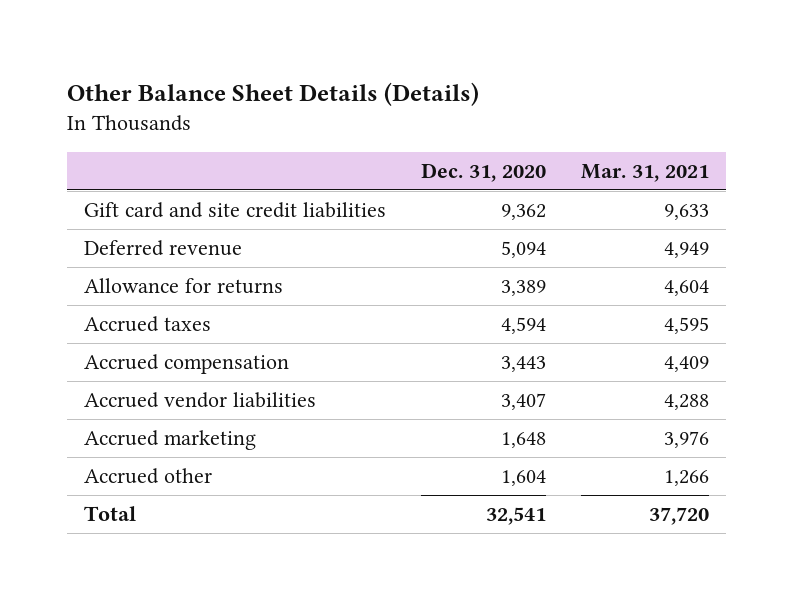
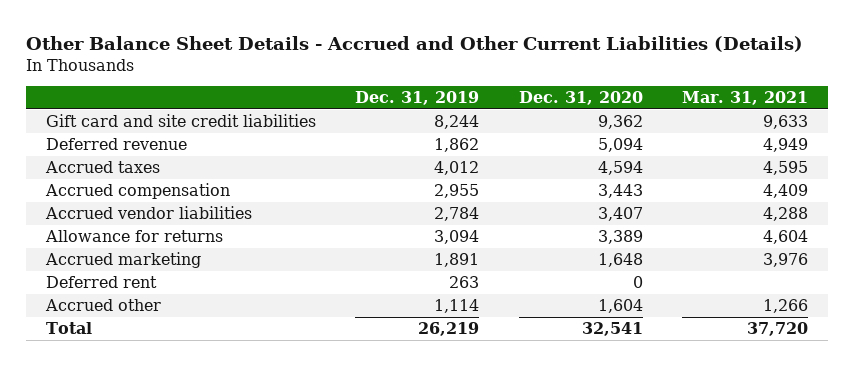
- Other Balance Sheet Details (Details)
+ Other Balance Sheet Details - Accrued and Other Current Liabilities (Details)
- | Dec. 31, 2020 | Mar. 31, 2021
+ | Dec. 31, 2019 | Dec. 31, 2020 | Mar. 31, 2021
moved down: Allowance for returns | 3,094 | 3,389 | 4,604
+ Deferred rent | 263 | 0 |

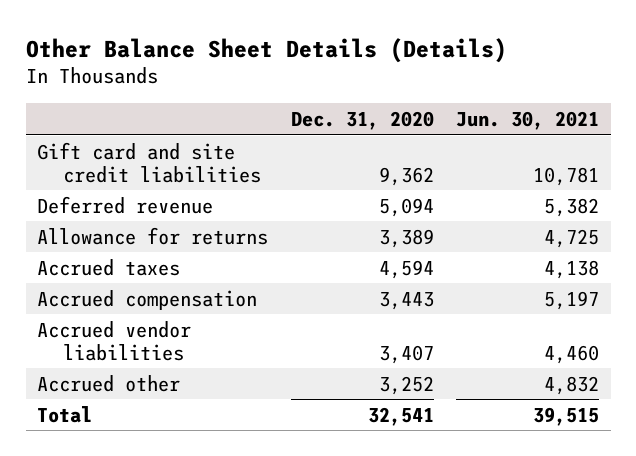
- Other Balance Sheet Details - Accrued and Other Current Liabilities (Details)
+ Other Balance Sheet Details (Details)
- | Dec. 31, 2019 | Dec. 31, 2020 | Mar. 31, 2021
+ | Dec. 31, 2020 | Jun. 30, 2021
moved up: Allowance for returns | 3,389 | 4,725
- Accrued marketing | 1,891 | 1,648 | 3,976
- Deferred rent | 263 | 0 |
- Accrued other | 1,114 | 1,604 | 1,266
+ Accrued other | 3,252 | 4,832

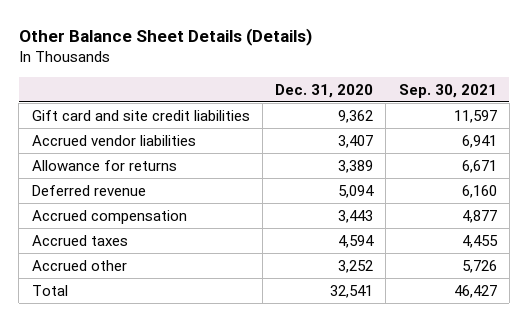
- | Dec. 31, 2020 | Jun. 30, 2021
+ | Dec. 31, 2020 | Sep. 30, 2021
moved up: Accrued vendor liabilities | 3,407 | 6,941
moved down: Deferred revenue | 5,094 | 6,160
moved down: Accrued taxes | 4,594 | 4,455

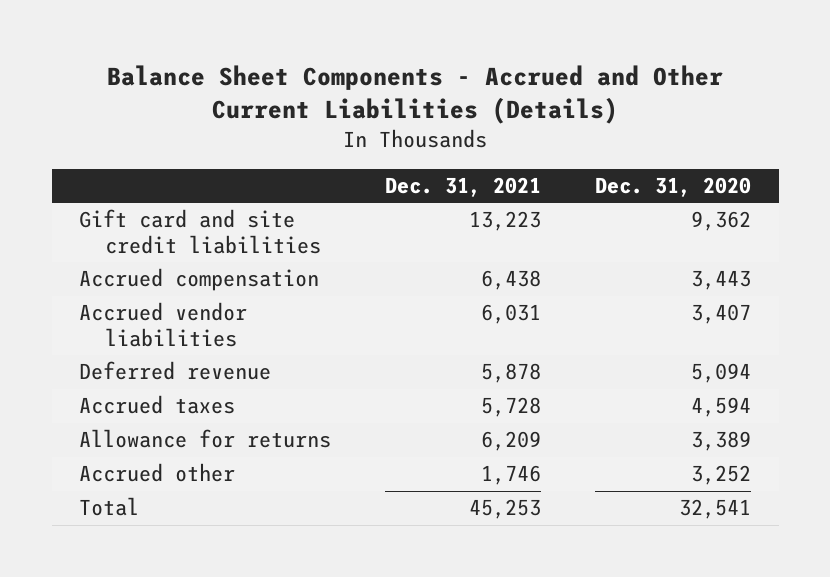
- Other Balance Sheet Details (Details)
+ Balance Sheet Components - Accrued and Other Current Liabilities (Details)
- | Dec. 31, 2020 | Sep. 30, 2021
+ | Dec. 31, 2021 | Dec. 31, 2020
moved up: Accrued compensation | 6,438 | 3,443
moved down: Allowance for returns | 6,209 | 3,389

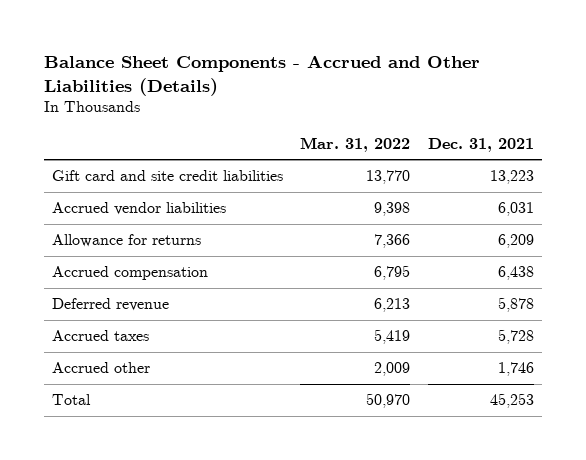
- Balance Sheet Components - Accrued and Other Current Liabilities (Details)
+ Balance Sheet Components - Accrued and Other Liabilities (Details)
- | Dec. 31, 2021 | Dec. 31, 2020
+ | Mar. 31, 2022 | Dec. 31, 2021
moved up: Allowance for returns | 7,366 | 6,209
moved down: Accrued compensation | 6,795 | 6,438

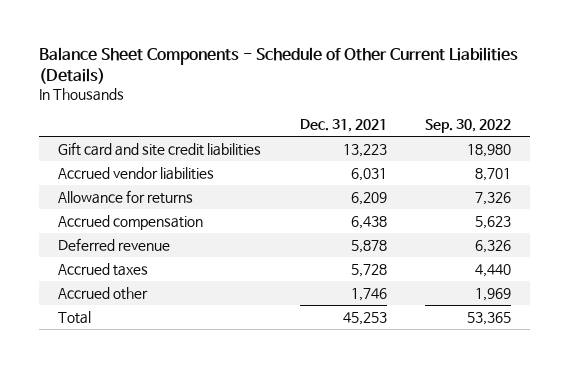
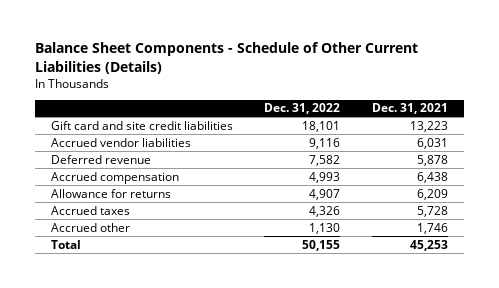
- | Dec. 31, 2021 | Sep. 30, 2022
+ | Dec. 31, 2022 | Dec. 31, 2021
moved down: Accrued compensation | 4,993 | 6,438
moved down: Allowance for returns | 4,907 | 6,209

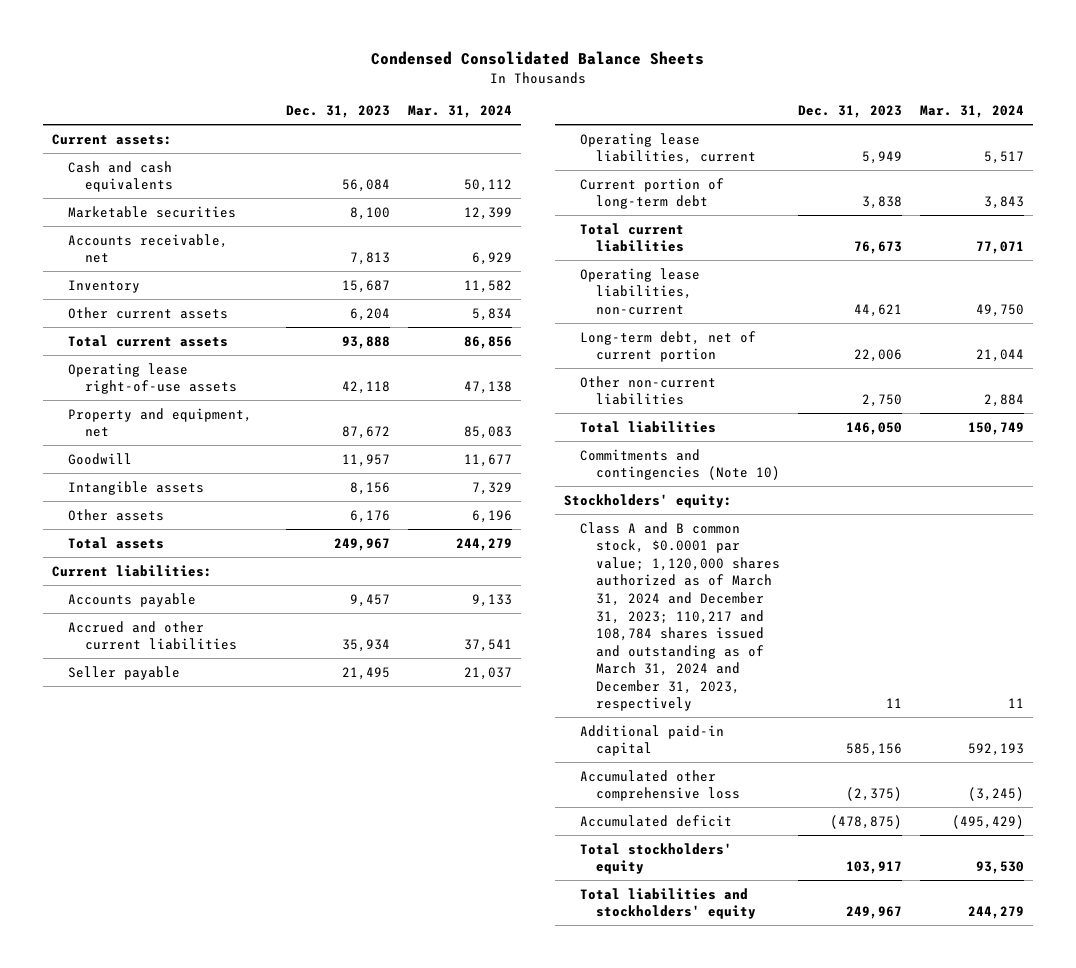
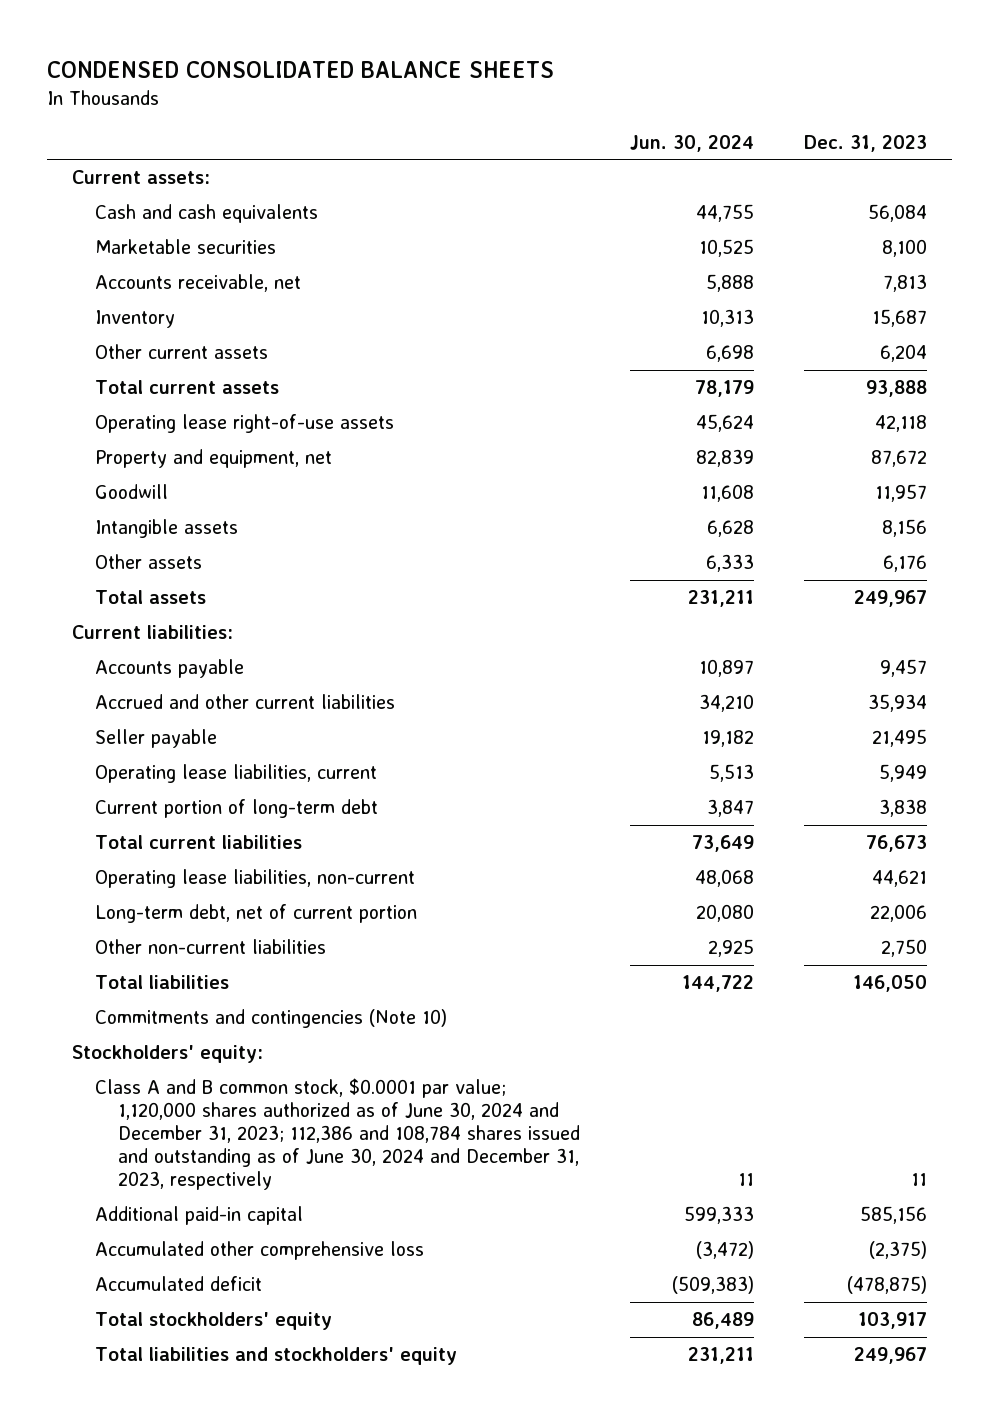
- Condensed Consolidated Balance Sheets
+ CONDENSED CONSOLIDATED BALANCE SHEETS
- | Dec. 31, 2023 | Mar. 31, 2024
+ | Jun. 30, 2024 | Dec. 31, 2023
- Class A and B common stock, $0.0001 par value; 1,120,000 shares authorized as of March 31, 2024 and December 31, 2023; 110,217 and 108,784 shares issued and outstanding as of March 31, 2024 and December 31, 2023, respectively | 11 | 11
+ Class A and B common stock, $0.0001 par value; 1,120,000 shares authorized as of June 30, 2024 and December 31, 2023; 112,386 and 108,784 shares issued and outstanding as of June 30, 2024 and December 31, 2023, respectively | 11 | 11

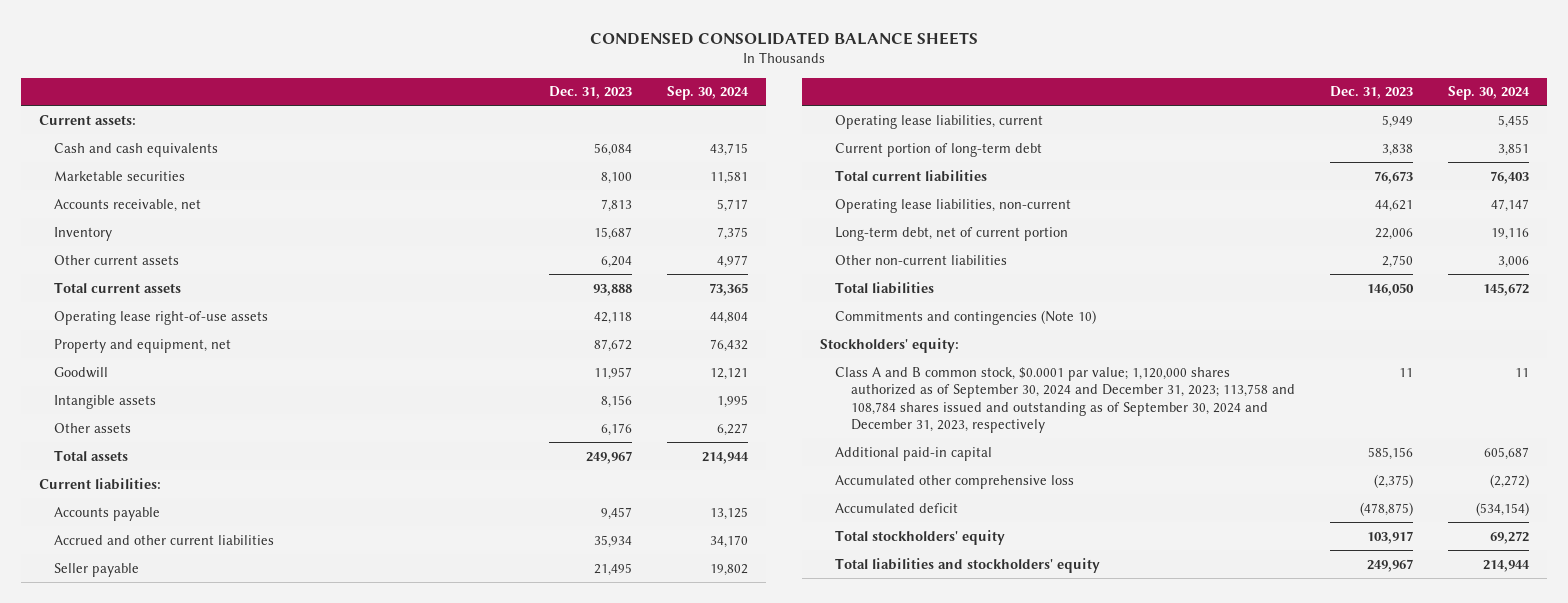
- | Jun. 30, 2024 | Dec. 31, 2023
+ | Dec. 31, 2023 | Sep. 30, 2024
- Class A and B common stock, $0.0001 par value; 1,120,000 shares authorized as of June 30, 2024 and December 31, 2023; 112,386 and 108,784 shares issued and outstanding as of June 30, 2024 and December 31, 2023, respectively | 11 | 11
+ Class A and B common stock, $0.0001 par value; 1,120,000 shares authorized as of September 30, 2024 and December 31, 2023; 113,758 and 108,784 shares issued and outstanding as of September 30, 2024 and December 31, 2023, respectively | 11 | 11

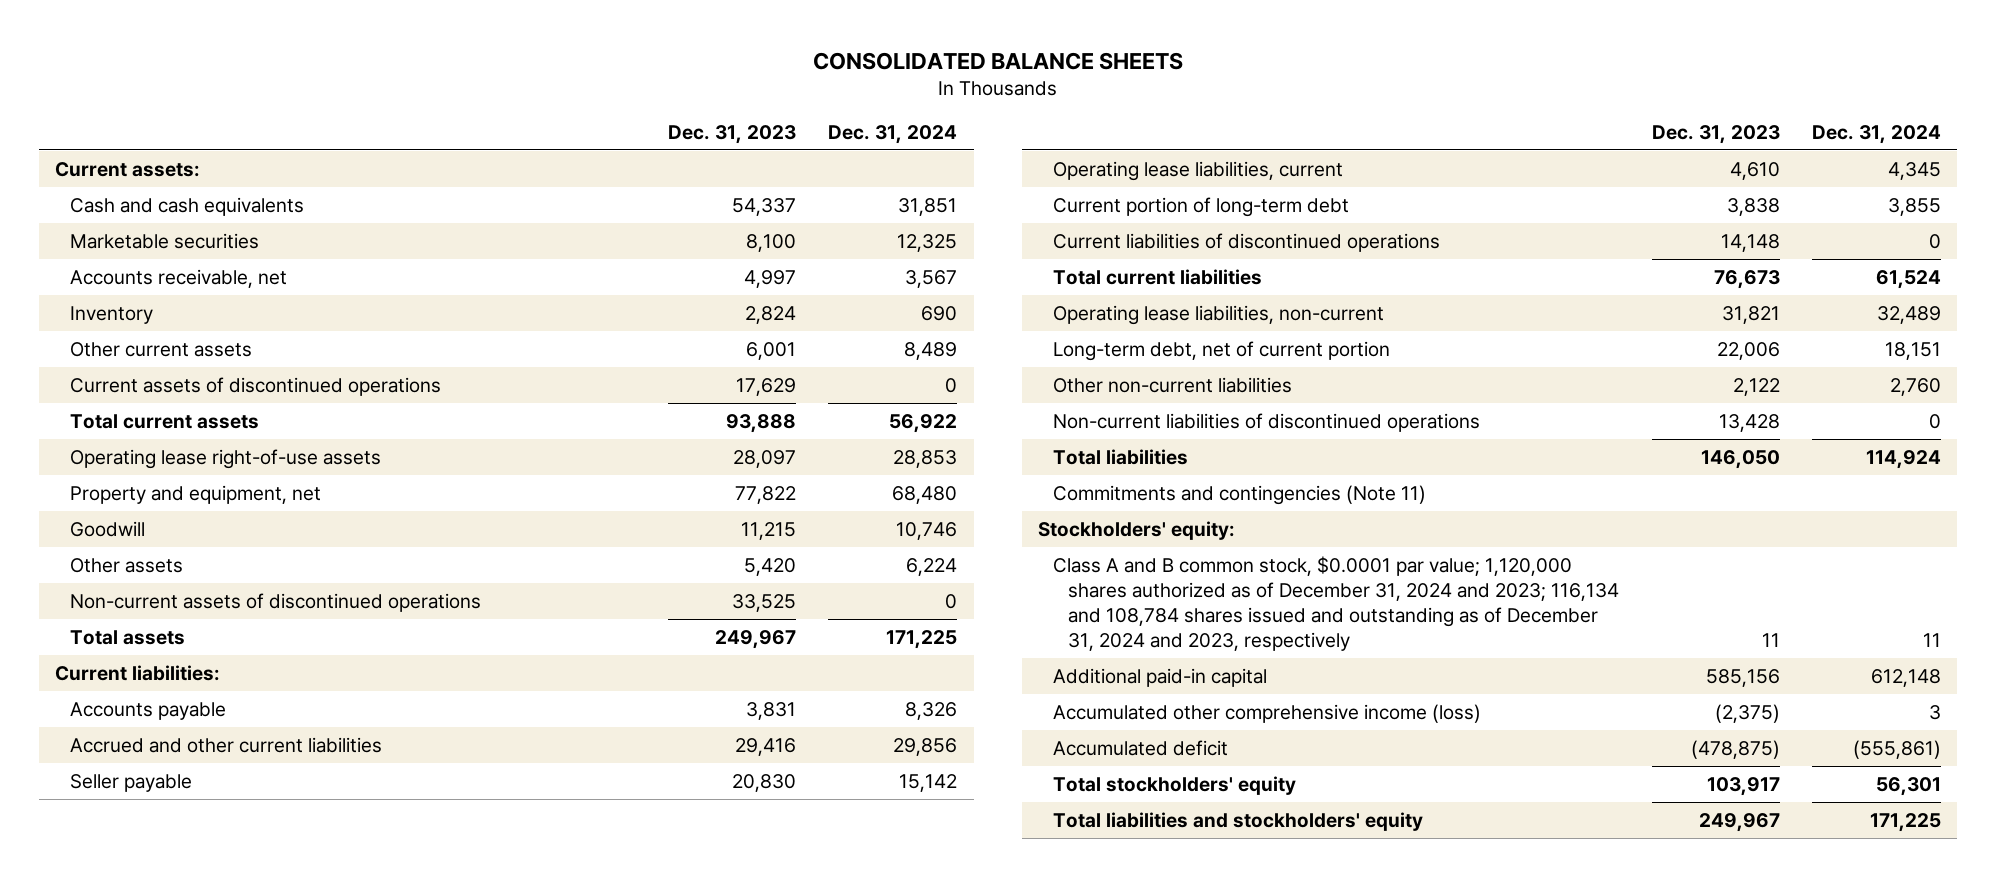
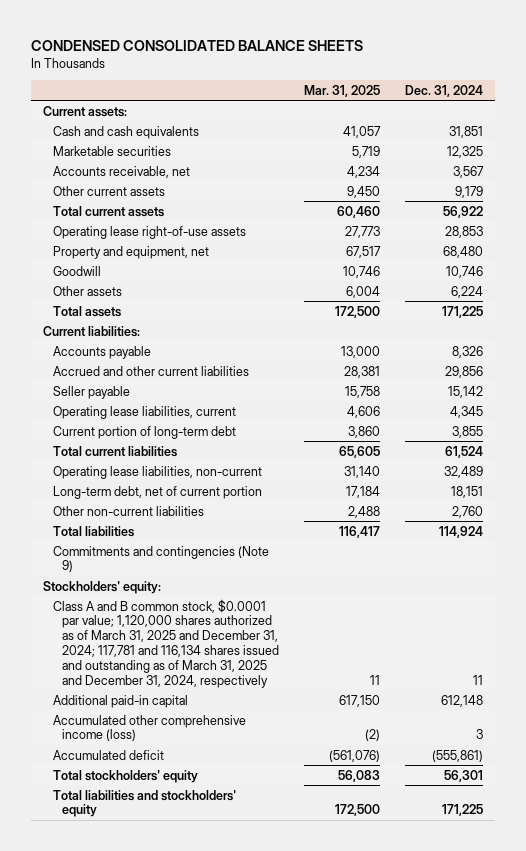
- CONSOLIDATED BALANCE SHEETS
+ CONDENSED CONSOLIDATED BALANCE SHEETS
- | Dec. 31, 2023 | Dec. 31, 2024
+ | Mar. 31, 2025 | Dec. 31, 2024
- Inventory | 2,824 | 690
- Other current assets | 6,001 | 8,489
- Current assets of discontinued operations | 17,629 | 0
+ Other current assets | 9,450 | 9,179
- Non-current assets of discontinued operations | 33,525 | 0
- Current liabilities of discontinued operations | 14,148 | 0
- Non-current liabilities of discontinued operations | 13,428 | 0
- Commitments and contingencies (Note 11)
+ Commitments and contingencies (Note 9)
- Class A and B common stock, $0.0001 par value; 1,120,000 shares authorized as of December 31, 2024 and 2023; 116,134 and 108,784 shares issued and outstanding as of December 31, 2024 and 2023, respectively | 11 | 11
+ Class A and B common stock, $0.0001 par value; 1,120,000 shares authorized as of March 31, 2025 and December 31, 2024; 117,781 and 116,134 shares issued and outstanding as of March 31, 2025 and December 31, 2024, respectively | 11 | 11

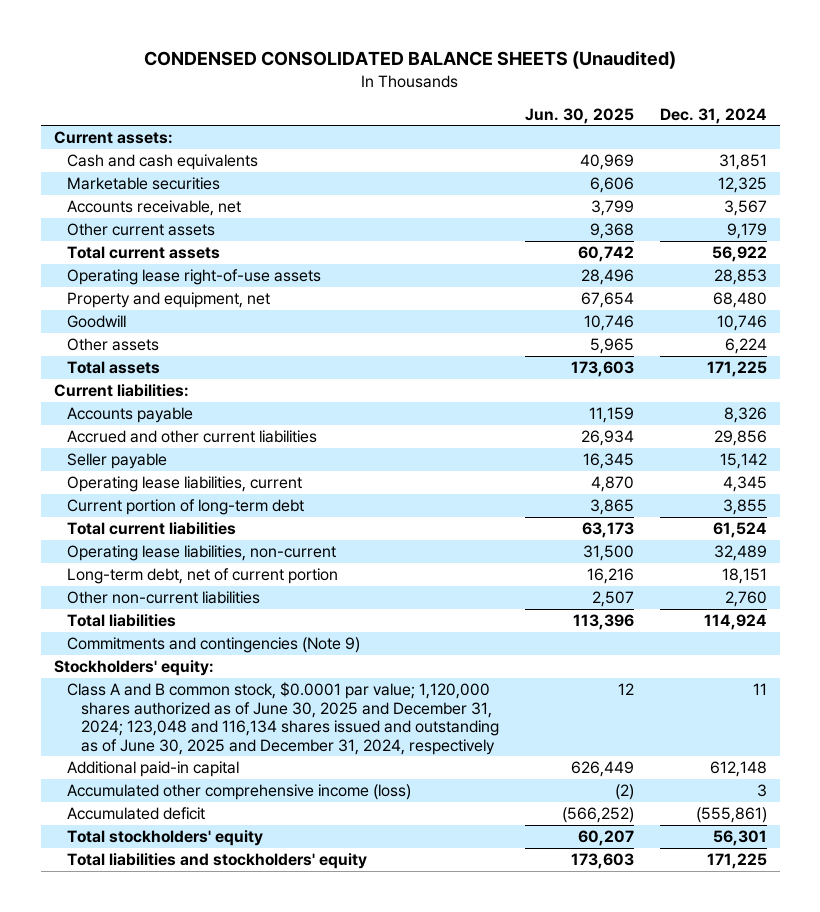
- CONDENSED CONSOLIDATED BALANCE SHEETS
+ CONDENSED CONSOLIDATED BALANCE SHEETS (Unaudited)
- | Mar. 31, 2025 | Dec. 31, 2024
+ | Jun. 30, 2025 | Dec. 31, 2024
- Class A and B common stock, $0.0001 par value; 1,120,000 shares authorized as of March 31, 2025 and December 31, 2024; 117,781 and 116,134 shares issued and outstanding as of March 31, 2025 and December 31, 2024, respectively | 11 | 11
+ Class A and B common stock, $0.0001 par value; 1,120,000 shares authorized as of June 30, 2025 and December 31, 2024; 123,048 and 116,134 shares issued and outstanding as of June 30, 2025 and December 31, 2024, respectively | 12 | 11

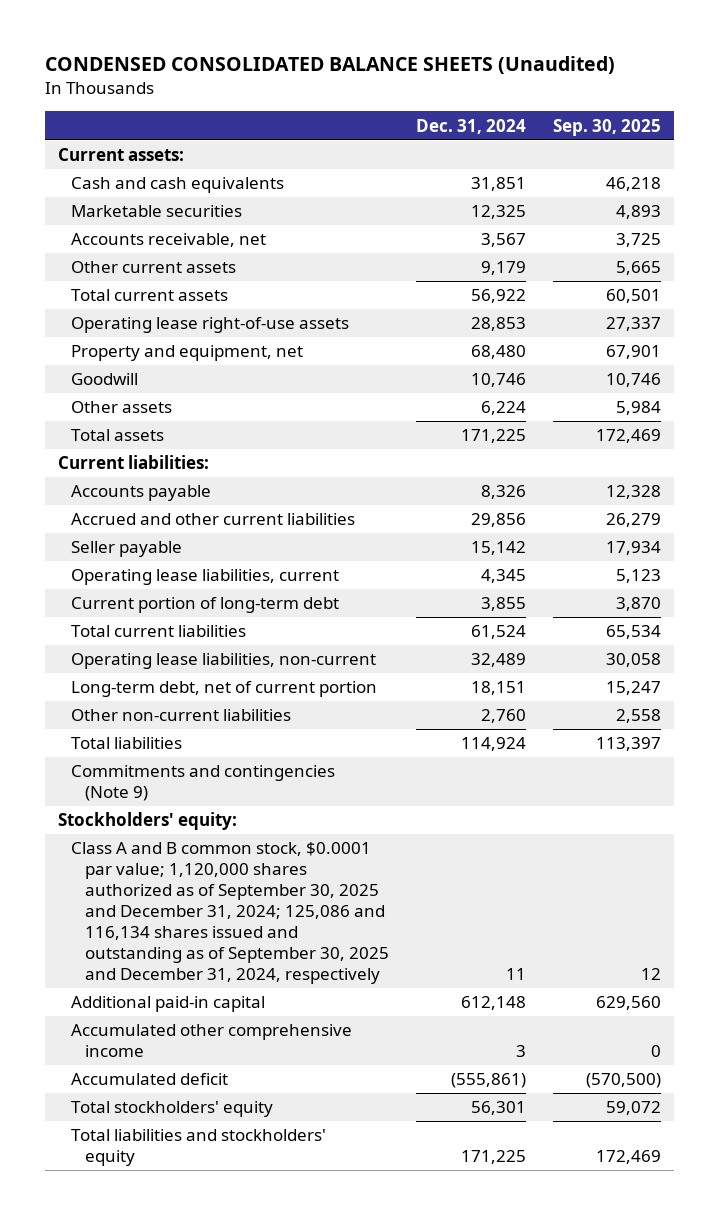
- | Jun. 30, 2025 | Dec. 31, 2024
+ | Dec. 31, 2024 | Sep. 30, 2025
- Class A and B common stock, $0.0001 par value; 1,120,000 shares authorized as of June 30, 2025 and December 31, 2024; 123,048 and 116,134 shares issued and outstanding as of June 30, 2025 and December 31, 2024, respectively | 12 | 11
+ Class A and B common stock, $0.0001 par value; 1,120,000 shares authorized as of September 30, 2025 and December 31, 2024; 125,086 and 116,134 shares issued and outstanding as of September 30, 2025 and December 31, 2024, respectively | 11 | 12
- Accumulated other comprehensive income (loss) | (2) | 3
+ Accumulated other comprehensive income | 3 | 0

